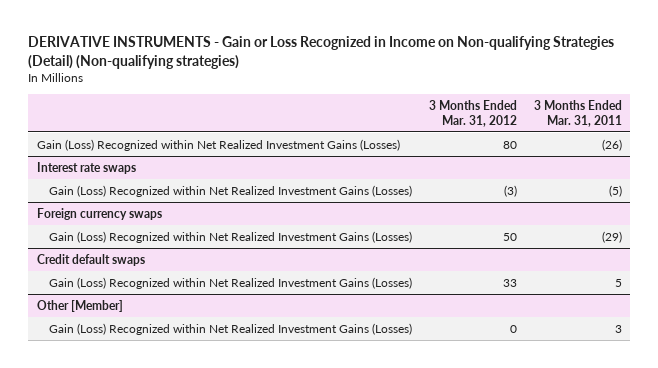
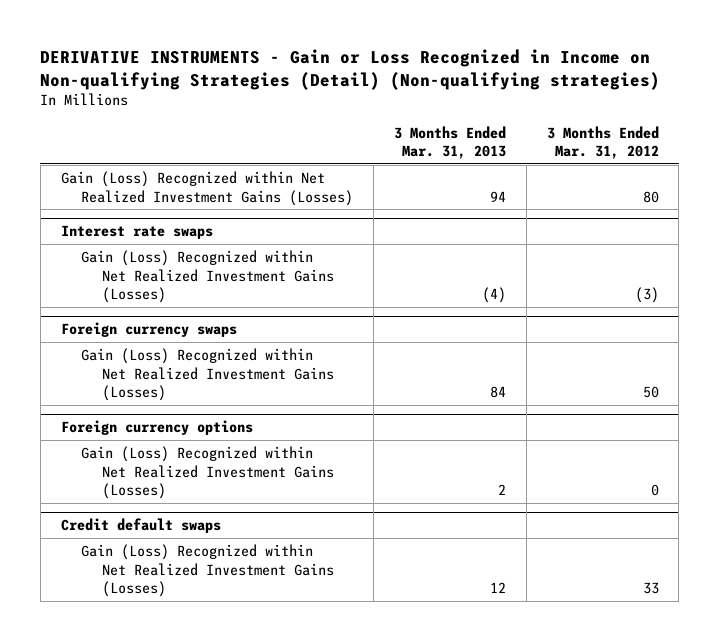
- | 3 Months Ended Mar. 31, 2012 | 3 Months Ended Mar. 31, 2011
+ | 3 Months Ended Mar. 31, 2013 | 3 Months Ended Mar. 31, 2012
+ Foreign currency options
+ Gain (Loss) Recognized within Net Realized Investment Gains (Losses) | 2 | 0
- Other [Member]
- Gain (Loss) Recognized within Net Realized Investment Gains (Losses) | 0 | 3

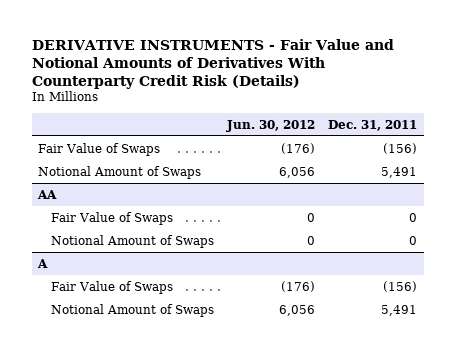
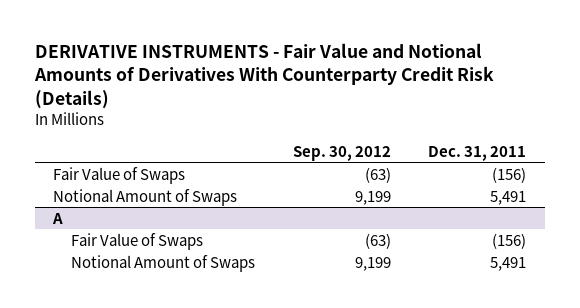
- | Jun. 30, 2012 | Dec. 31, 2011
+ | Sep. 30, 2012 | Dec. 31, 2011
- AA
- Fair Value of Swaps | 0 | 0
- Notional Amount of Swaps | 0 | 0

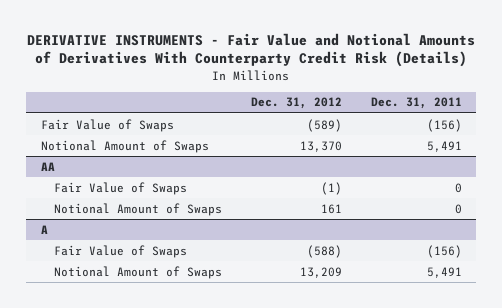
- | Sep. 30, 2012 | Dec. 31, 2011
+ | Dec. 31, 2012 | Dec. 31, 2011
+ AA
+ Fair Value of Swaps | (1) | 0
+ Notional Amount of Swaps | 161 | 0

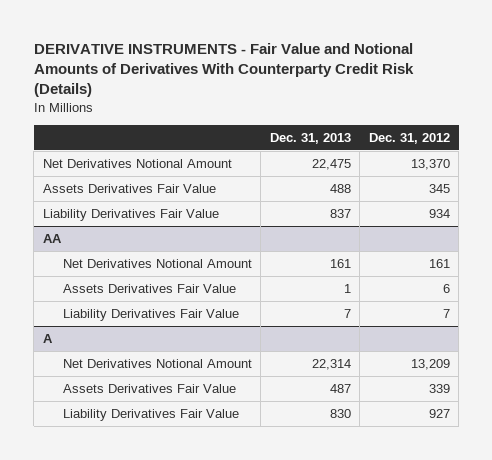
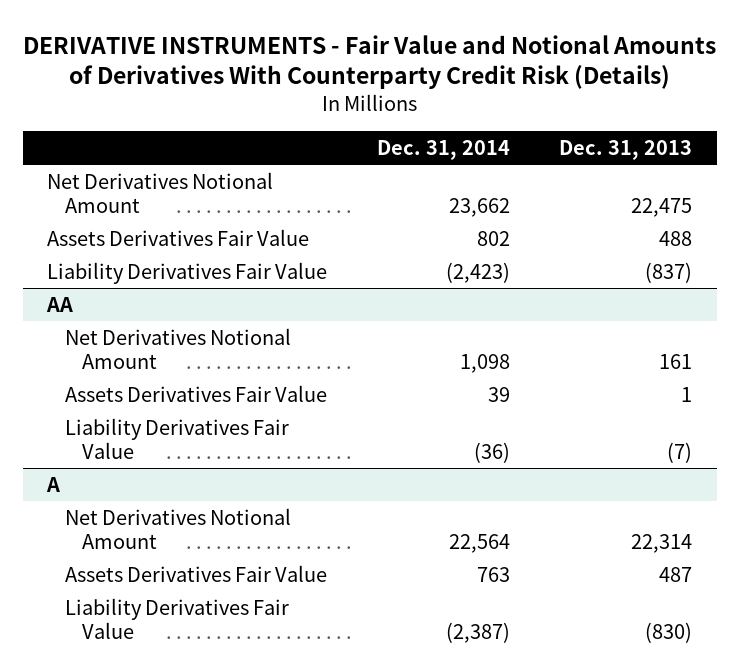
- | Dec. 31, 2013 | Dec. 31, 2012
+ | Dec. 31, 2014 | Dec. 31, 2013
- Liability Derivatives Fair Value | 837 | 934
+ Liability Derivatives Fair Value | (2,423) | (837)
@ AA
- Liability Derivatives Fair Value | 7 | 7
+ Liability Derivatives Fair Value | (36) | (7)
@ A
- Liability Derivatives Fair Value | 830 | 927
+ Liability Derivatives Fair Value | (2,387) | (830)

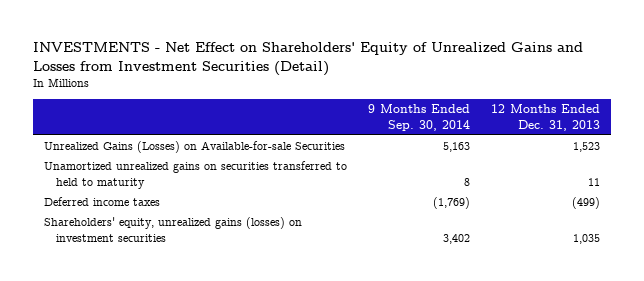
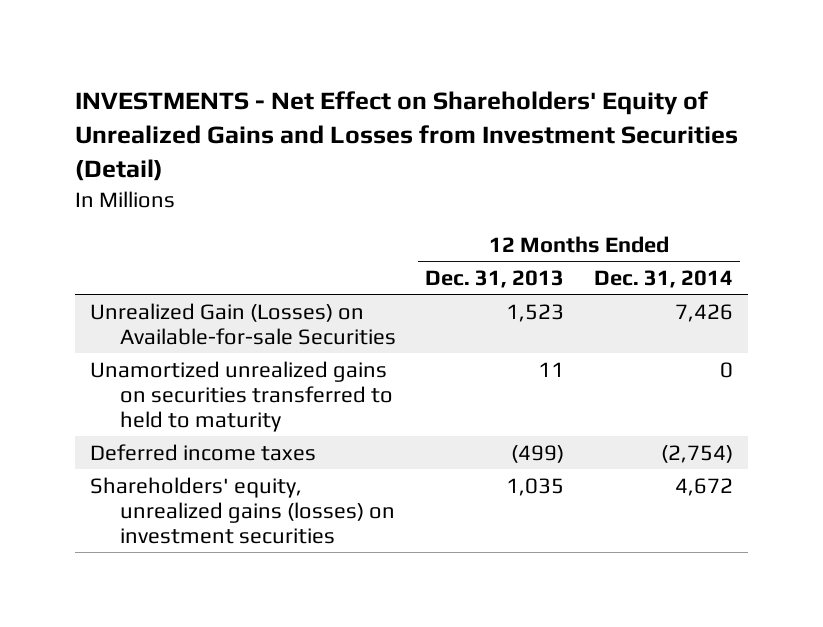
- | 9 Months Ended Sep. 30, 2014 | 12 Months Ended Dec. 31, 2013
+ | 12 Months Ended Dec. 31, 2013 | 12 Months Ended Dec. 31, 2014
- Unrealized Gains (Losses) on Available-for-sale Securities | 5,163 | 1,523
+ Unrealized Gain (Losses) on Available-for-sale Securities | 1,523 | 7,426

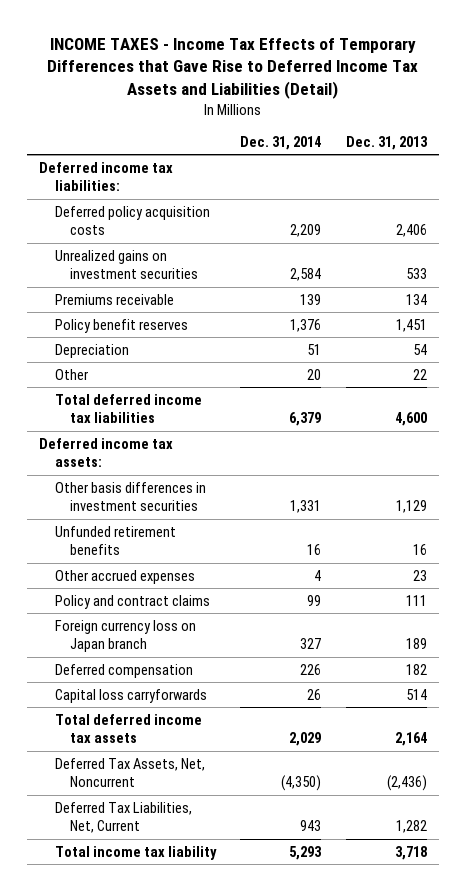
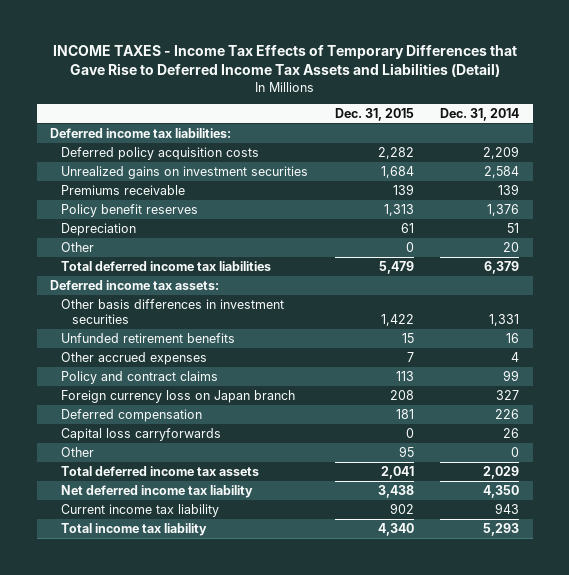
- | Dec. 31, 2014 | Dec. 31, 2013
+ | Dec. 31, 2015 | Dec. 31, 2014
+ Other | 95 | 0
- Deferred Tax Assets, Net, Noncurrent | (4,350) | (2,436)
- Deferred Tax Liabilities, Net, Current | 943 | 1,282
+ Net deferred income tax liability | 3,438 | 4,350
+ Current income tax liability | 902 | 943

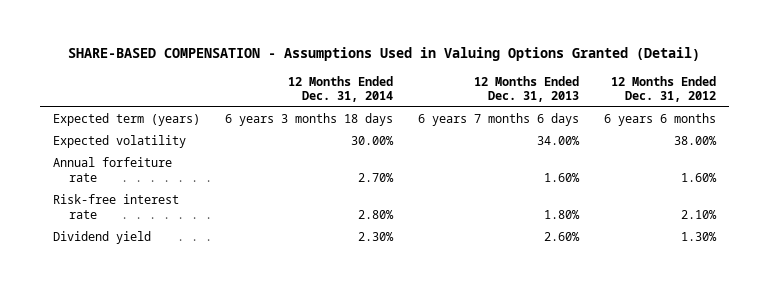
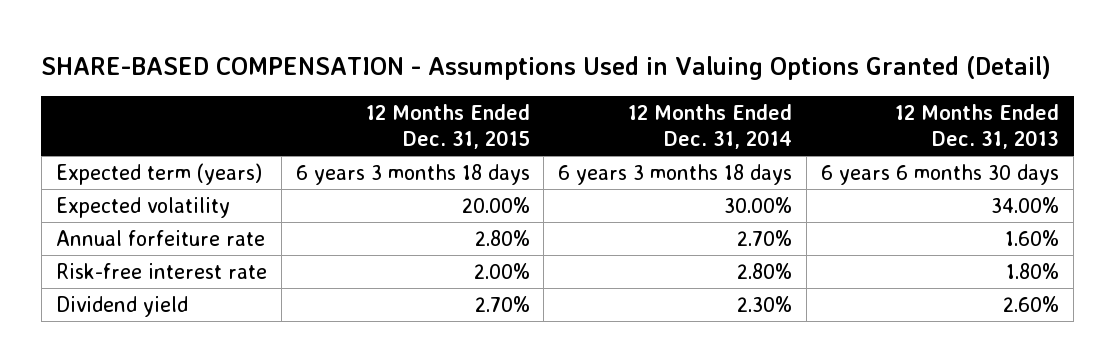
- | 12 Months Ended Dec. 31, 2014 | 12 Months Ended Dec. 31, 2013 | 12 Months Ended Dec. 31, 2012
+ | 12 Months Ended Dec. 31, 2015 | 12 Months Ended Dec. 31, 2014 | 12 Months Ended Dec. 31, 2013
- Expected term (years) | 6 years 3 months 18 days | 6 years 7 months 6 days | 6 years 6 months
+ Expected term (years) | 6 years 3 months 18 days | 6 years 3 months 18 days | 6 years 6 months 30 days

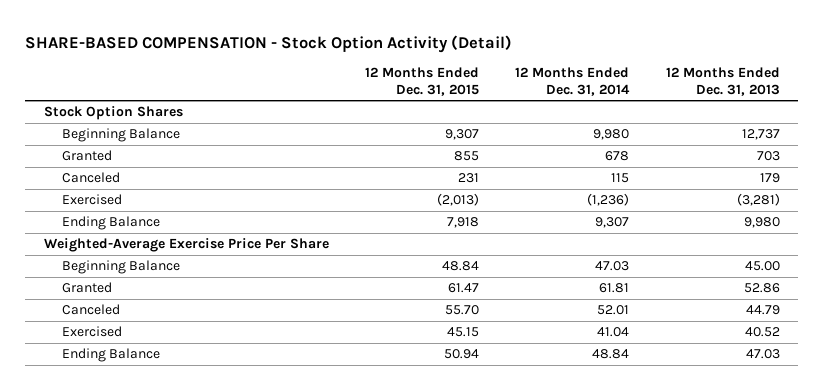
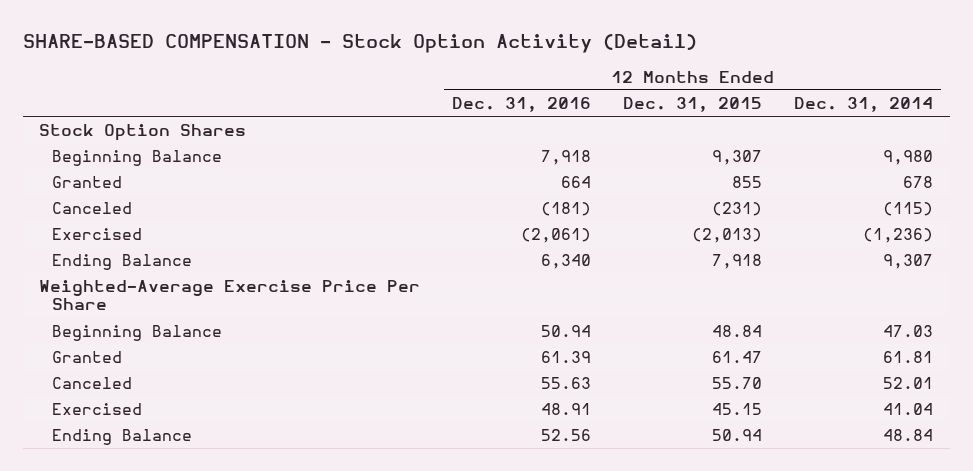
- | 12 Months Ended Dec. 31, 2015 | 12 Months Ended Dec. 31, 2014 | 12 Months Ended Dec. 31, 2013
+ | 12 Months Ended Dec. 31, 2016 | 12 Months Ended Dec. 31, 2015 | 12 Months Ended Dec. 31, 2014
- Canceled | 231 | 115 | 179
+ Canceled | (181) | (231) | (115)

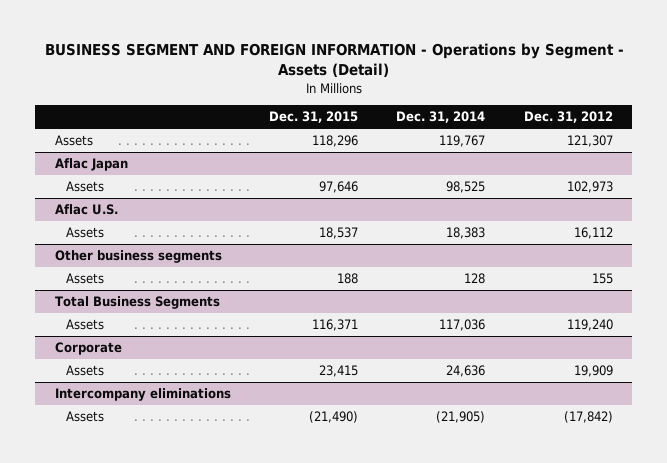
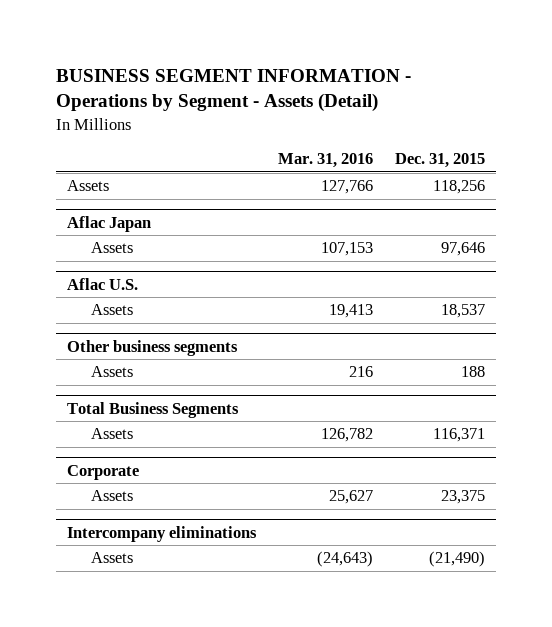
- BUSINESS SEGMENT AND FOREIGN INFORMATION - Operations by Segment - Assets (Detail)
+ BUSINESS SEGMENT INFORMATION - Operations by Segment - Assets (Detail)
- | Dec. 31, 2015 | Dec. 31, 2014 | Dec. 31, 2012
+ | Mar. 31, 2016 | Dec. 31, 2015
- Assets | 118,296 | 119,767 | 121,307
+ Assets | 127,766 | 118,256
@ Corporate
- Assets | 23,415 | 24,636 | 19,909
+ Assets | 25,627 | 23,375

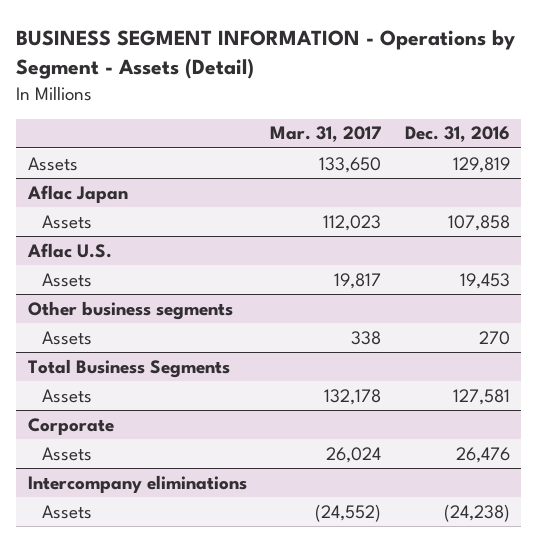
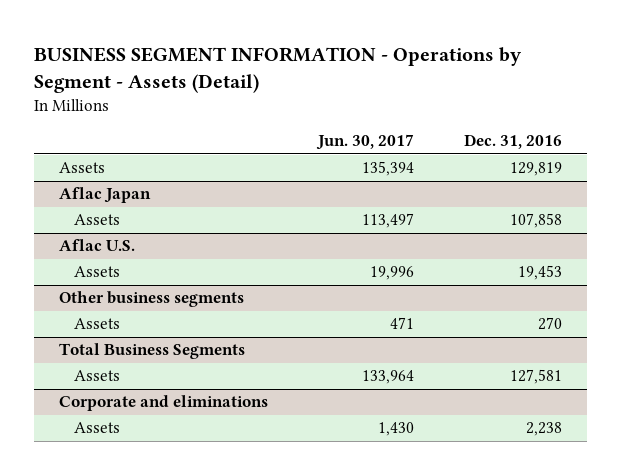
- | Mar. 31, 2017 | Dec. 31, 2016
+ | Jun. 30, 2017 | Dec. 31, 2016
- Corporate
- Assets | 26,024 | 26,476
- Intercompany eliminations
- Assets | (24,552) | (24,238)
+ Corporate and eliminations
+ Assets | 1,430 | 2,238

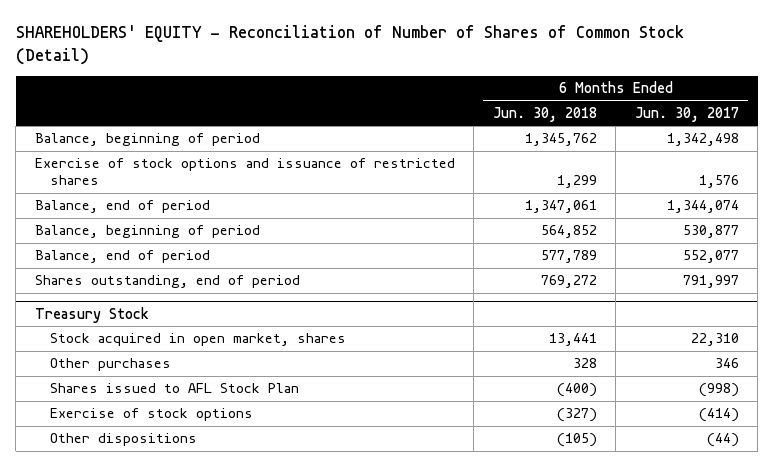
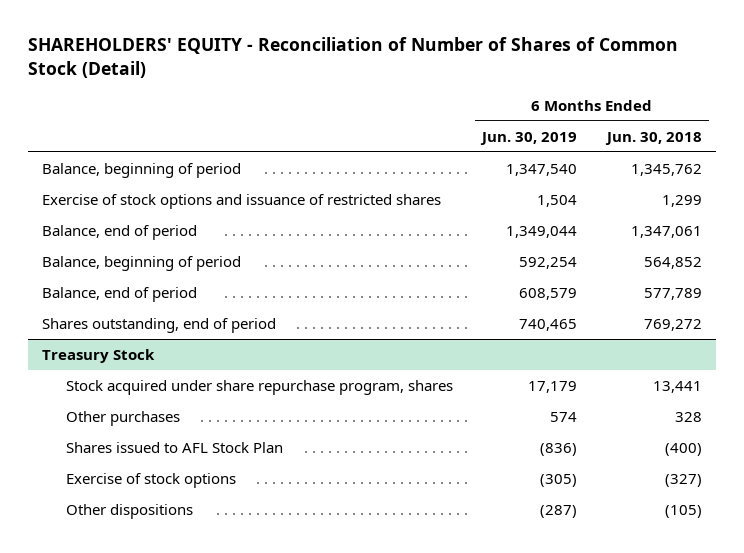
- | 6 Months Ended Jun. 30, 2018 | 6 Months Ended Jun. 30, 2017
+ | 6 Months Ended Jun. 30, 2019 | 6 Months Ended Jun. 30, 2018
@ Treasury Stock
- Stock acquired in open market, shares | 13,441 | 22,310
+ Stock acquired under share repurchase program, shares | 17,179 | 13,441

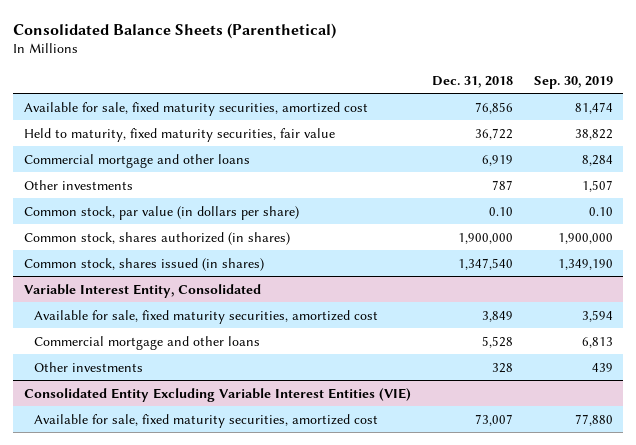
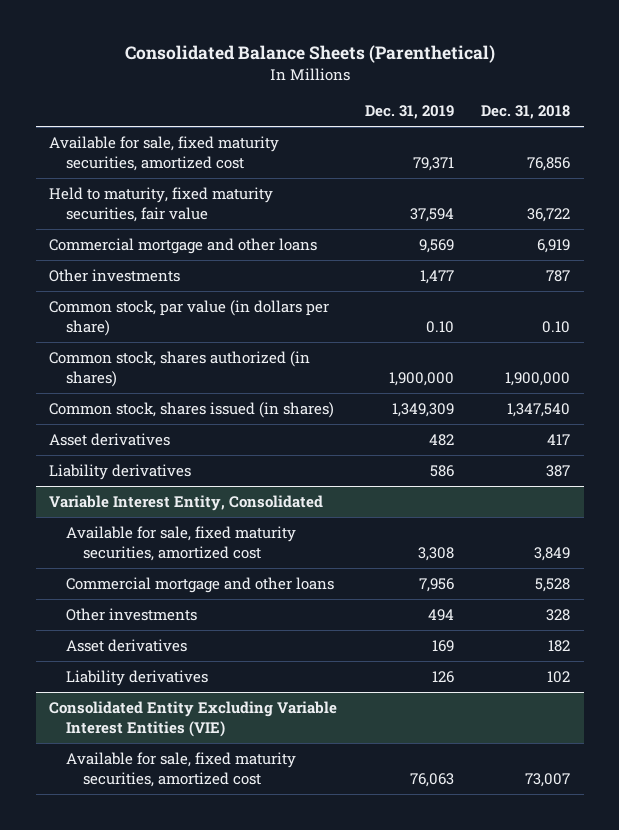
- | Dec. 31, 2018 | Sep. 30, 2019
+ | Dec. 31, 2019 | Dec. 31, 2018
+ Asset derivatives | 482 | 417
+ Liability derivatives | 586 | 387
@ Variable Interest Entity, Consolidated
+ Asset derivatives | 169 | 182
+ Liability derivatives | 126 | 102

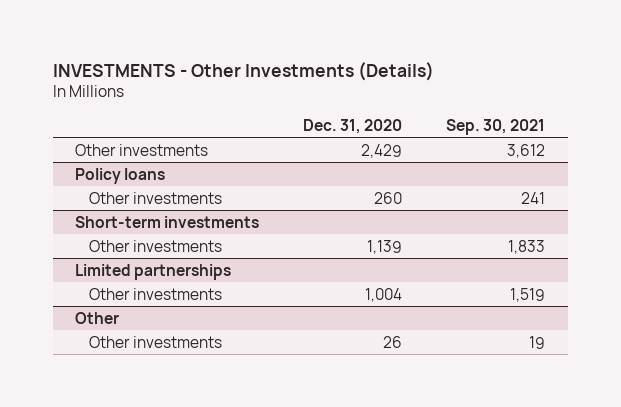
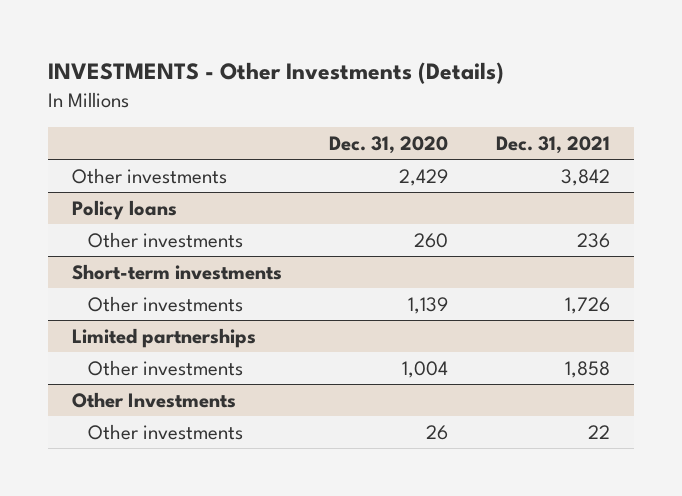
- | Dec. 31, 2020 | Sep. 30, 2021
+ | Dec. 31, 2020 | Dec. 31, 2021
- Other
+ Other Investments

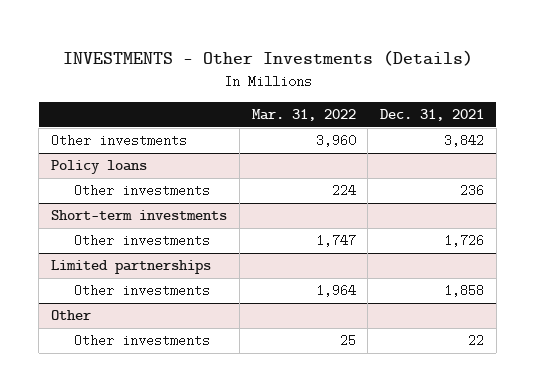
- | Dec. 31, 2020 | Dec. 31, 2021
+ | Mar. 31, 2022 | Dec. 31, 2021
- Other Investments
+ Other

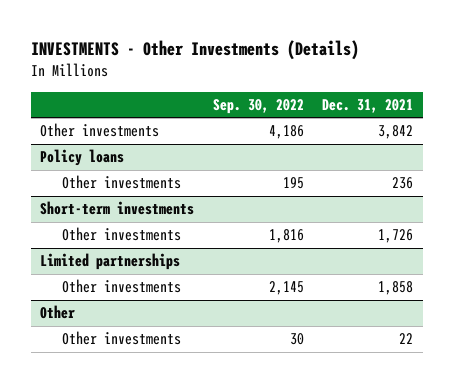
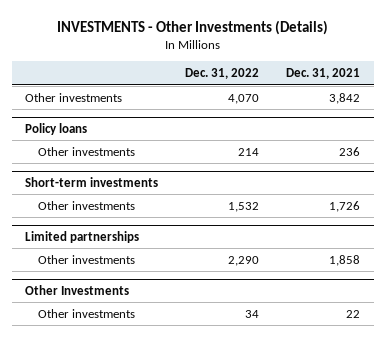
- | Sep. 30, 2022 | Dec. 31, 2021
+ | Dec. 31, 2022 | Dec. 31, 2021
- Other
+ Other Investments

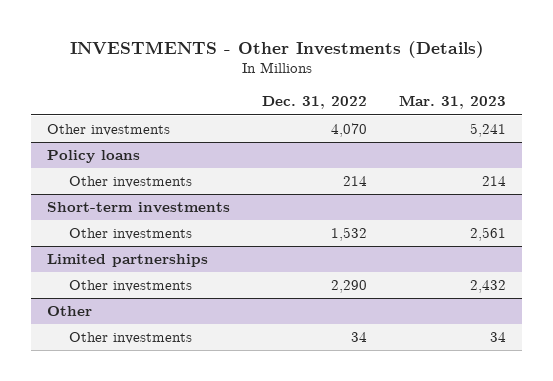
- | Dec. 31, 2022 | Dec. 31, 2021
+ | Dec. 31, 2022 | Mar. 31, 2023
- Other Investments
+ Other

